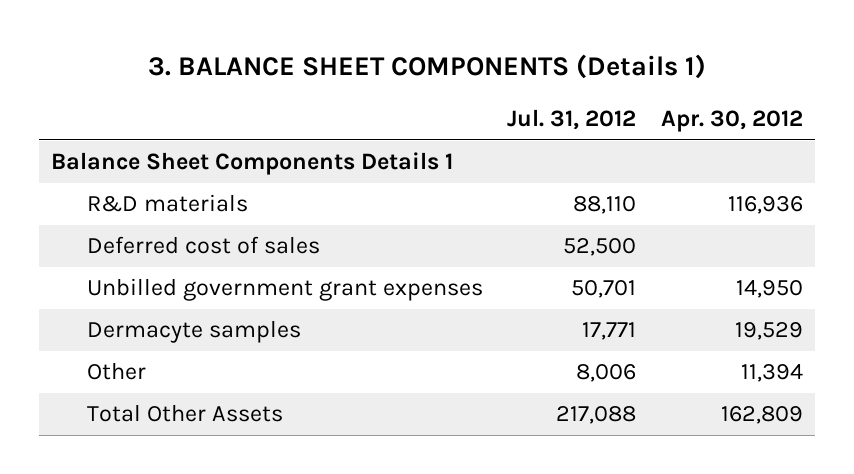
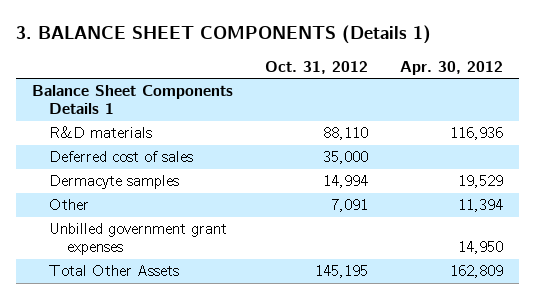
- | Jul. 31, 2012 | Apr. 30, 2012
+ | Oct. 31, 2012 | Apr. 30, 2012
moved down: Unbilled government grant expenses | | 14,950

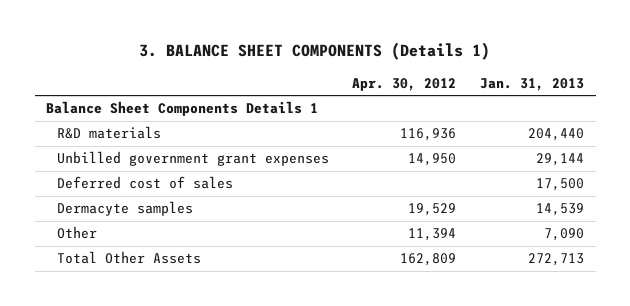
- | Oct. 31, 2012 | Apr. 30, 2012
+ | Apr. 30, 2012 | Jan. 31, 2013
moved up: Unbilled government grant expenses | 14,950 | 29,144

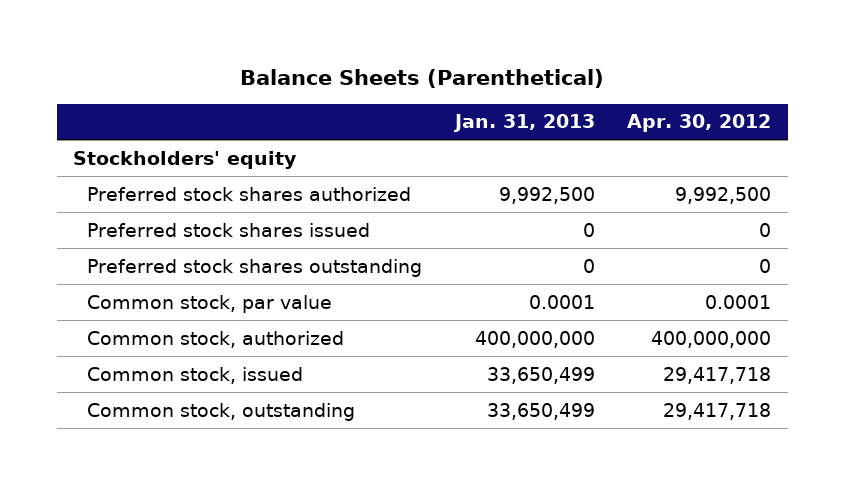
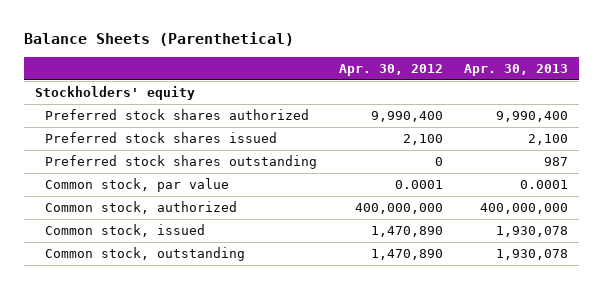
- | Jan. 31, 2013 | Apr. 30, 2012
+ | Apr. 30, 2012 | Apr. 30, 2013
- Preferred stock shares authorized | 9,992,500 | 9,992,500
- Preferred stock shares issued | 0 | 0
+ Preferred stock shares authorized | 9,990,400 | 9,990,400
+ Preferred stock shares issued | 2,100 | 2,100
- Common stock, issued | 33,650,499 | 29,417,718
- Common stock, outstanding | 33,650,499 | 29,417,718
+ Common stock, issued | 1,470,890 | 1,930,078
+ Common stock, outstanding | 1,470,890 | 1,930,078

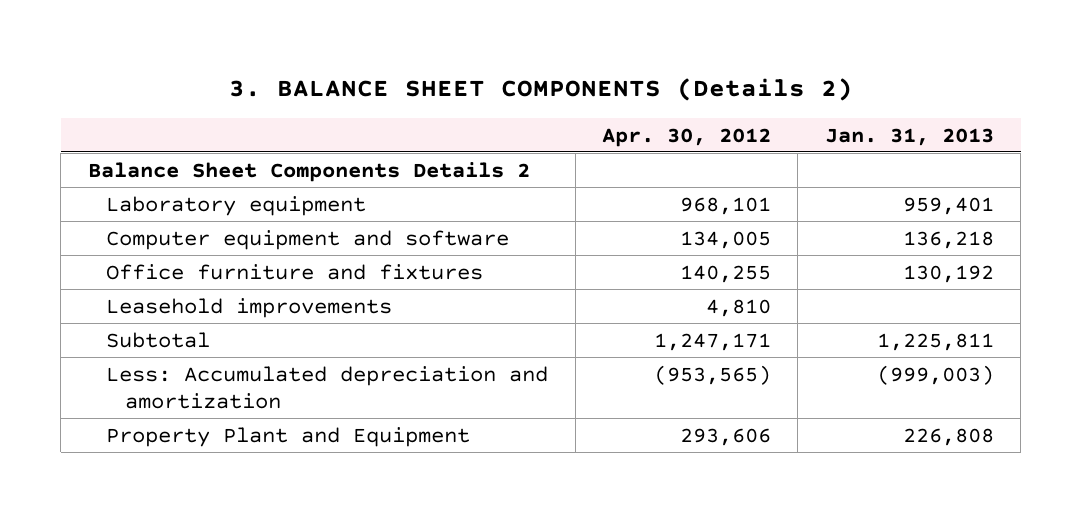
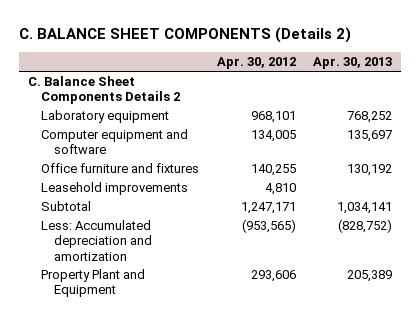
- 3. BALANCE SHEET COMPONENTS (Details 2)
+ C. BALANCE SHEET COMPONENTS (Details 2)
- | Apr. 30, 2012 | Jan. 31, 2013
+ | Apr. 30, 2012 | Apr. 30, 2013
- Balance Sheet Components Details 2
+ C. Balance Sheet Components Details 2

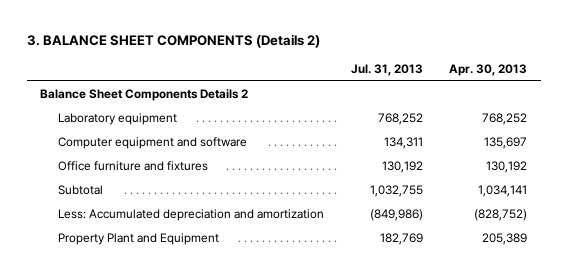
- C. BALANCE SHEET COMPONENTS (Details 2)
+ 3. BALANCE SHEET COMPONENTS (Details 2)
- | Apr. 30, 2012 | Apr. 30, 2013
+ | Jul. 31, 2013 | Apr. 30, 2013
- C. Balance Sheet Components Details 2
+ Balance Sheet Components Details 2
- Leasehold improvements | 4,810 |

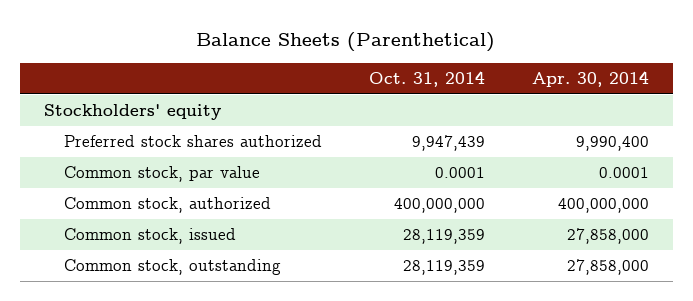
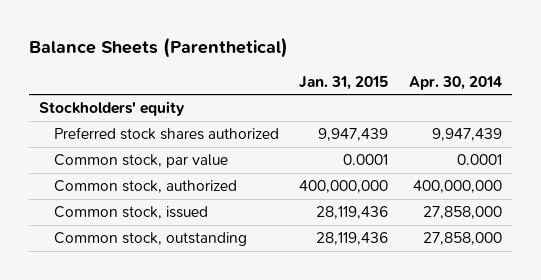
- | Oct. 31, 2014 | Apr. 30, 2014
+ | Jan. 31, 2015 | Apr. 30, 2014
- Preferred stock shares authorized | 9,947,439 | 9,990,400
+ Preferred stock shares authorized | 9,947,439 | 9,947,439

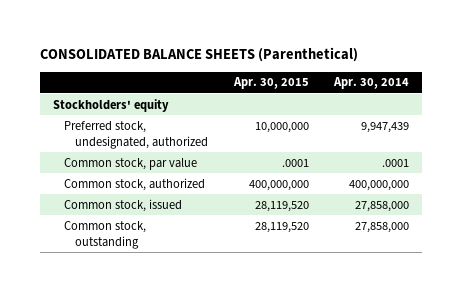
- Balance Sheets (Parenthetical)
+ CONSOLIDATED BALANCE SHEETS (Parenthetical)
- | Jan. 31, 2015 | Apr. 30, 2014
+ | Apr. 30, 2015 | Apr. 30, 2014
- Preferred stock shares authorized | 9,947,439 | 9,947,439
- Common stock, par value | 0.0001 | 0.0001
+ Preferred stock, undesignated, authorized | 10,000,000 | 9,947,439
+ Common stock, par value | .0001 | .0001

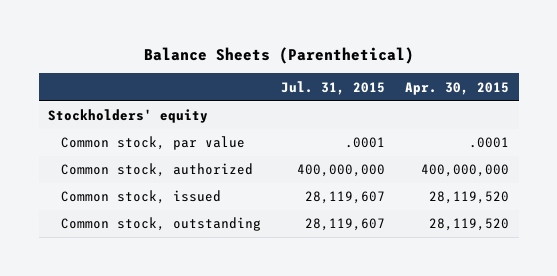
- CONSOLIDATED BALANCE SHEETS (Parenthetical)
+ Balance Sheets (Parenthetical)
- | Apr. 30, 2015 | Apr. 30, 2014
+ | Jul. 31, 2015 | Apr. 30, 2015
- Preferred stock, undesignated, authorized | 10,000,000 | 9,947,439

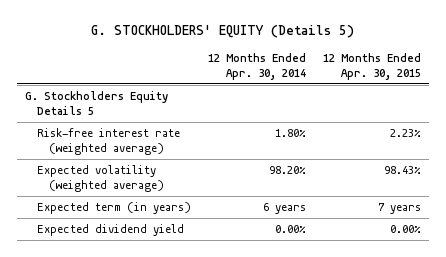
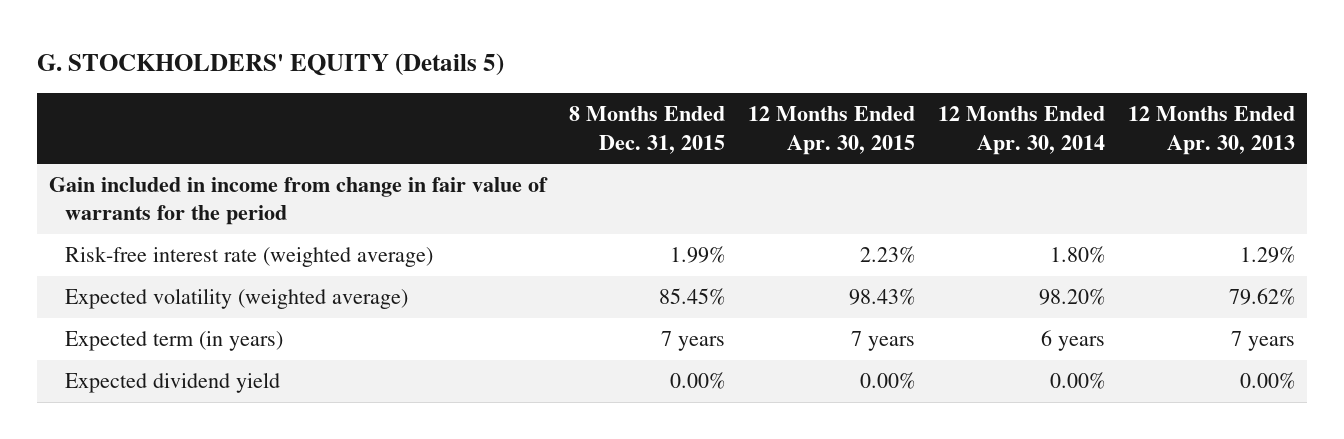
- | 12 Months Ended Apr. 30, 2014 | 12 Months Ended Apr. 30, 2015
+ | 8 Months Ended Dec. 31, 2015 | 12 Months Ended Apr. 30, 2015 | 12 Months Ended Apr. 30, 2014 | 12 Months Ended Apr. 30, 2013
- G. Stockholders Equity Details 5
+ Gain included in income from change in fair value of warrants for the period

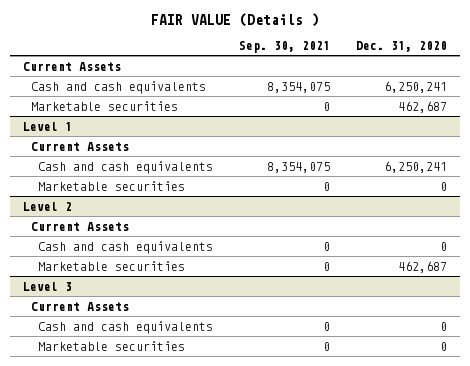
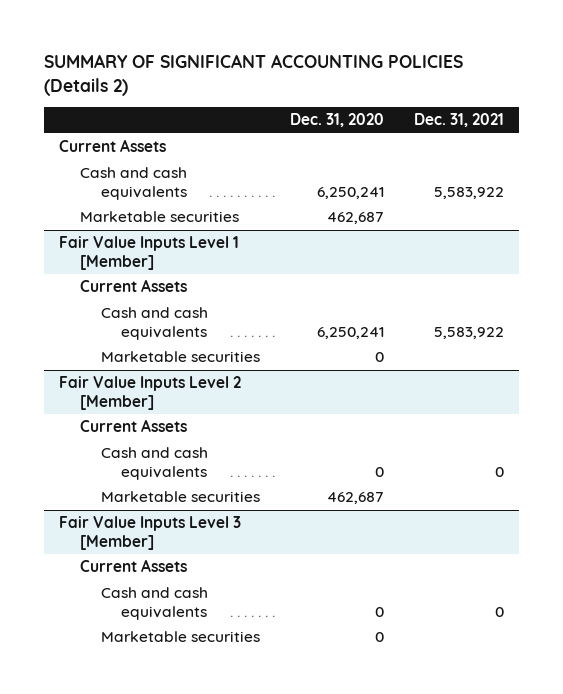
- FAIR VALUE (Details )
+ SUMMARY OF SIGNIFICANT ACCOUNTING POLICIES (Details 2)
- | Sep. 30, 2021 | Dec. 31, 2020
+ | Dec. 31, 2020 | Dec. 31, 2021
- Level 1
+ Fair Value Inputs Level 1 [Member]
- Level 2
+ Fair Value Inputs Level 2 [Member]
- Level 3
+ Fair Value Inputs Level 3 [Member]

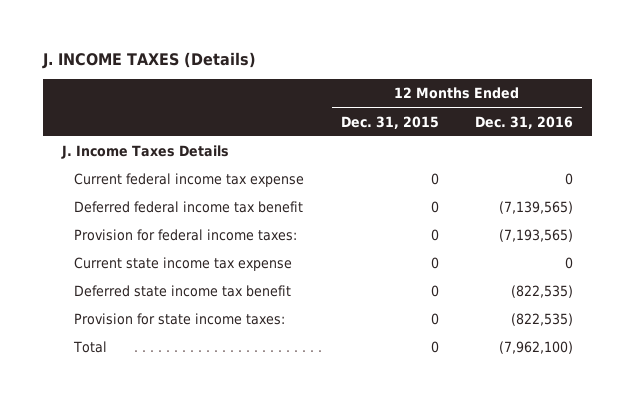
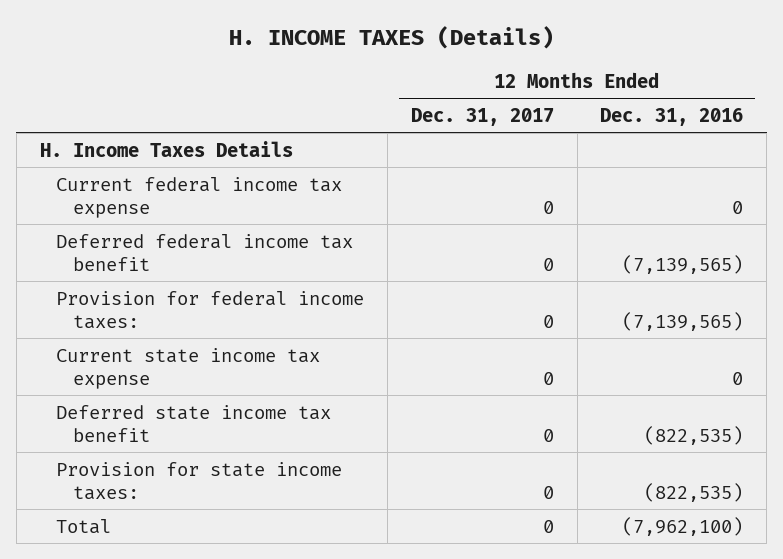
- J. INCOME TAXES (Details)
+ H. INCOME TAXES (Details)
- | 12 Months Ended Dec. 31, 2015 | 12 Months Ended Dec. 31, 2016
+ | 12 Months Ended Dec. 31, 2017 | 12 Months Ended Dec. 31, 2016
- J. Income Taxes Details
+ H. Income Taxes Details
- Provision for federal income taxes: | 0 | (7,193,565)
+ Provision for federal income taxes: | 0 | (7,139,565)

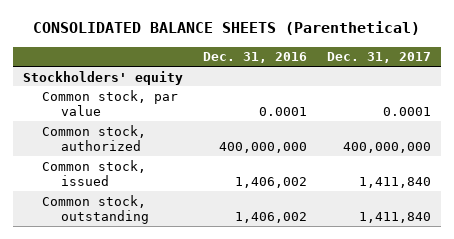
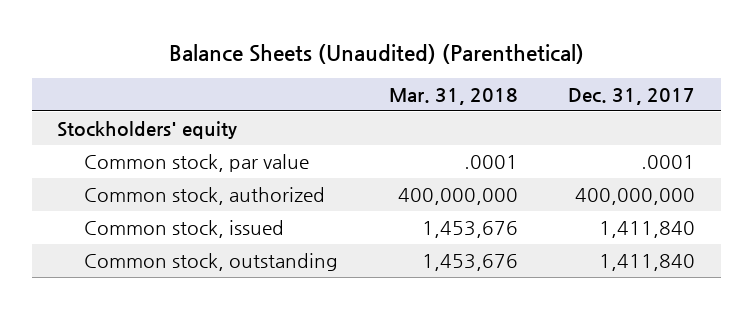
- CONSOLIDATED BALANCE SHEETS (Parenthetical)
+ Balance Sheets (Unaudited) (Parenthetical)
- | Dec. 31, 2016 | Dec. 31, 2017
+ | Mar. 31, 2018 | Dec. 31, 2017
- Common stock, par value | 0.0001 | 0.0001
+ Common stock, par value | .0001 | .0001

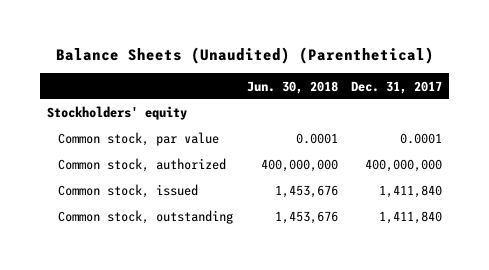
- | Mar. 31, 2018 | Dec. 31, 2017
+ | Jun. 30, 2018 | Dec. 31, 2017
- Common stock, par value | .0001 | .0001
+ Common stock, par value | 0.0001 | 0.0001

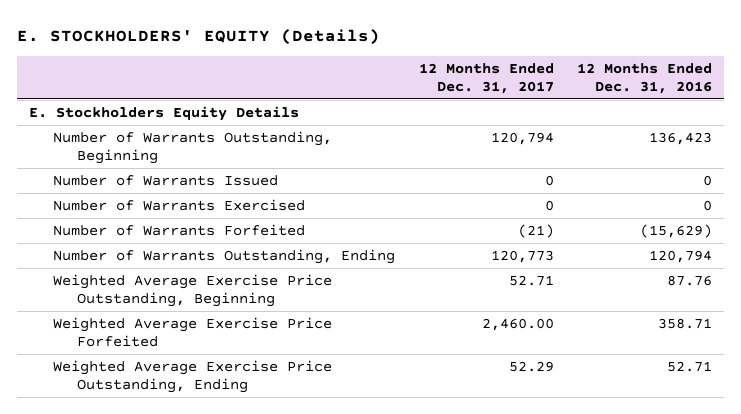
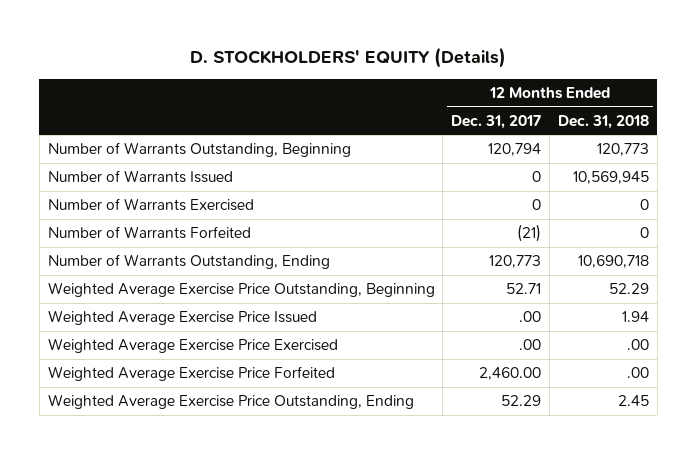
- E. STOCKHOLDERS' EQUITY (Details)
+ D. STOCKHOLDERS' EQUITY (Details)
- | 12 Months Ended Dec. 31, 2017 | 12 Months Ended Dec. 31, 2016
+ | 12 Months Ended Dec. 31, 2017 | 12 Months Ended Dec. 31, 2018
- E. Stockholders Equity Details
+ Weighted Average Exercise Price Issued | .00 | 1.94
+ Weighted Average Exercise Price Exercised | .00 | .00

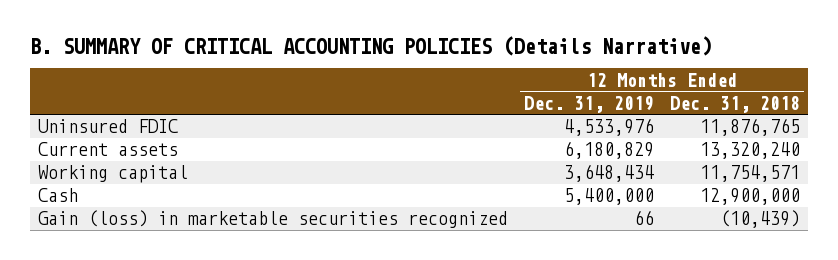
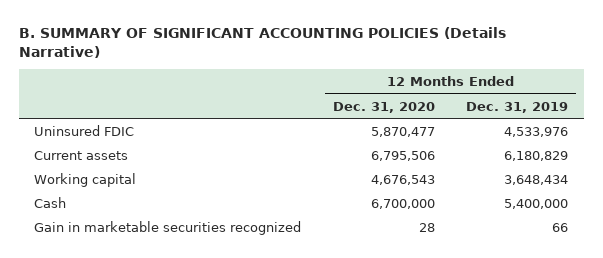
- B. SUMMARY OF CRITICAL ACCOUNTING POLICIES (Details Narrative)
+ B. SUMMARY OF SIGNIFICANT ACCOUNTING POLICIES (Details Narrative)
- | 12 Months Ended Dec. 31, 2019 | 12 Months Ended Dec. 31, 2018
+ | 12 Months Ended Dec. 31, 2020 | 12 Months Ended Dec. 31, 2019
- Gain (loss) in marketable securities recognized | 66 | (10,439)
+ Gain in marketable securities recognized | 28 | 66

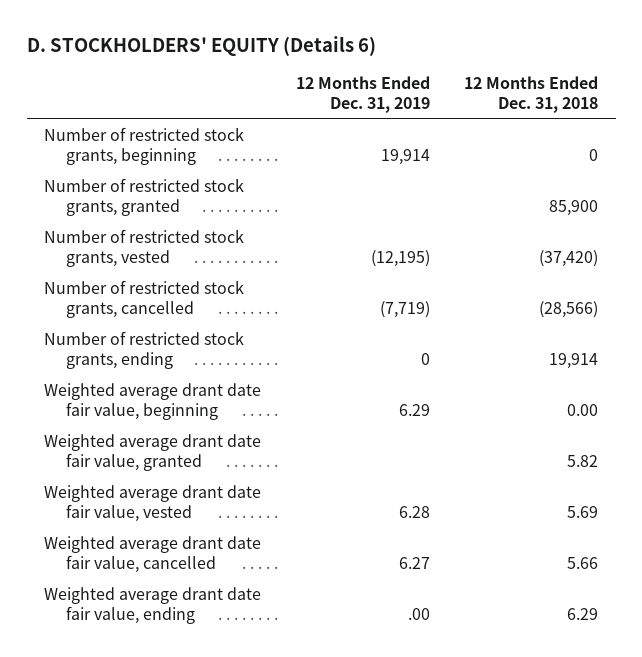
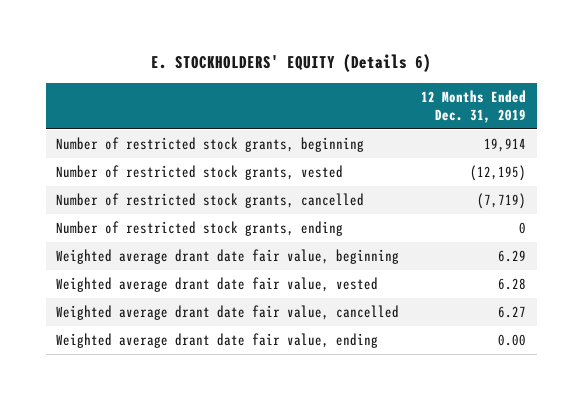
- D. STOCKHOLDERS' EQUITY (Details 6)
+ E. STOCKHOLDERS' EQUITY (Details 6)
- | 12 Months Ended Dec. 31, 2019 | 12 Months Ended Dec. 31, 2018
+ | 12 Months Ended Dec. 31, 2019
- Number of restricted stock grants, granted | | 85,900
- Weighted average drant date fair value, granted | | 5.82
- Weighted average drant date fair value, ending | .00 | 6.29
+ Weighted average drant date fair value, ending | 0.00

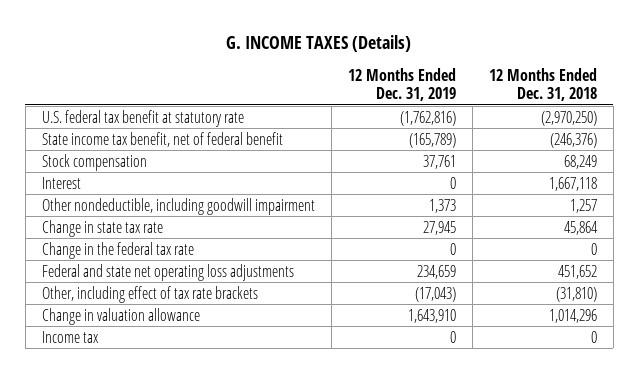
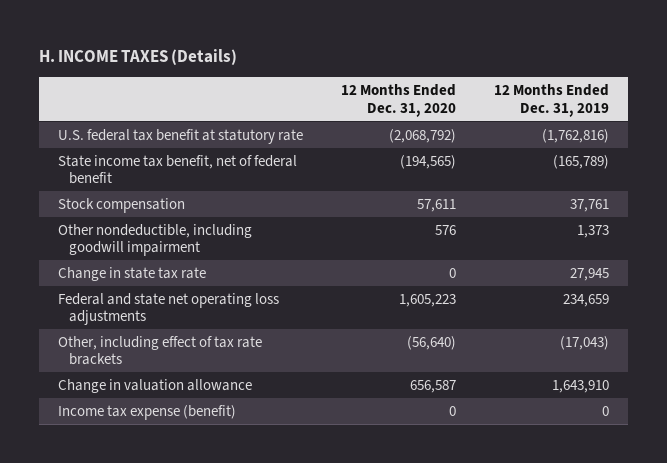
- G. INCOME TAXES (Details)
+ H. INCOME TAXES (Details)
- | 12 Months Ended Dec. 31, 2019 | 12 Months Ended Dec. 31, 2018
+ | 12 Months Ended Dec. 31, 2020 | 12 Months Ended Dec. 31, 2019
- Interest | 0 | 1,667,118
- Change in the federal tax rate | 0 | 0
- Income tax | 0 | 0
+ Income tax expense (benefit) | 0 | 0

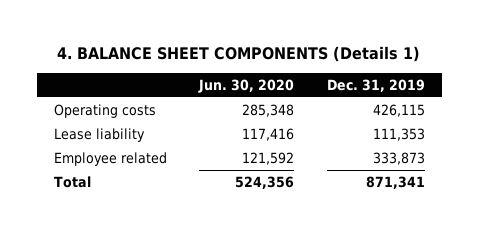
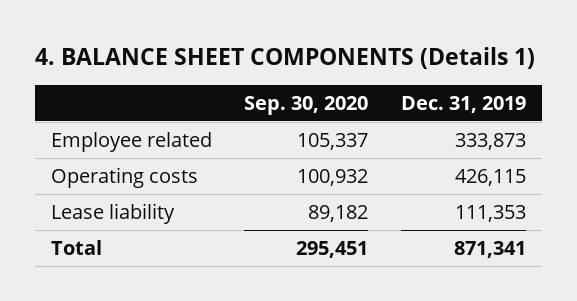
- | Jun. 30, 2020 | Dec. 31, 2019
+ | Sep. 30, 2020 | Dec. 31, 2019
moved up: Employee related | 105,337 | 333,873

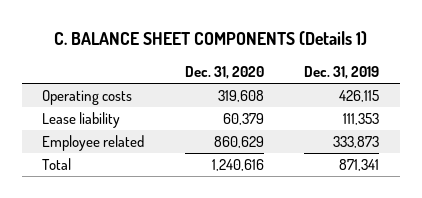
- 4. BALANCE SHEET COMPONENTS (Details 1)
+ C. BALANCE SHEET COMPONENTS (Details 1)
- | Sep. 30, 2020 | Dec. 31, 2019
+ | Dec. 31, 2020 | Dec. 31, 2019
moved down: Employee related | 860,629 | 333,873

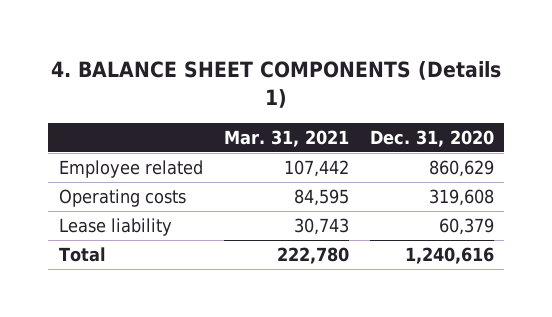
- C. BALANCE SHEET COMPONENTS (Details 1)
+ 4. BALANCE SHEET COMPONENTS (Details 1)
- | Dec. 31, 2020 | Dec. 31, 2019
+ | Mar. 31, 2021 | Dec. 31, 2020
moved up: Employee related | 107,442 | 860,629

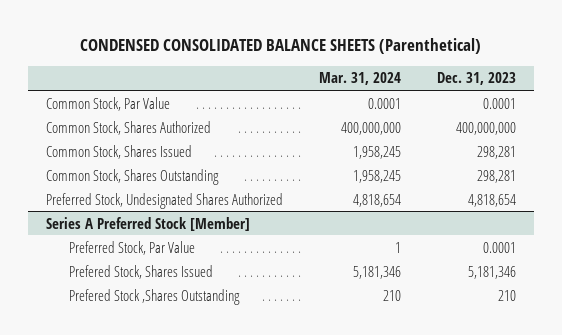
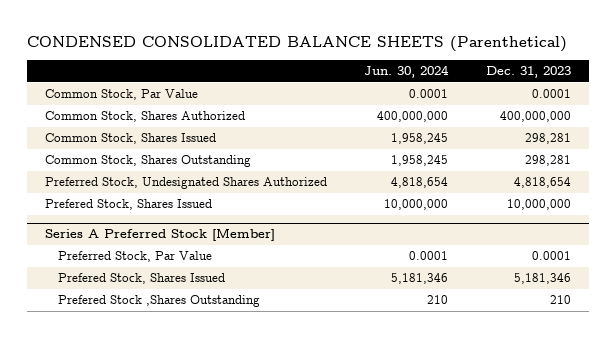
- | Mar. 31, 2024 | Dec. 31, 2023
+ | Jun. 30, 2024 | Dec. 31, 2023
+ Prefered Stock, Shares Issued | 10,000,000 | 10,000,000

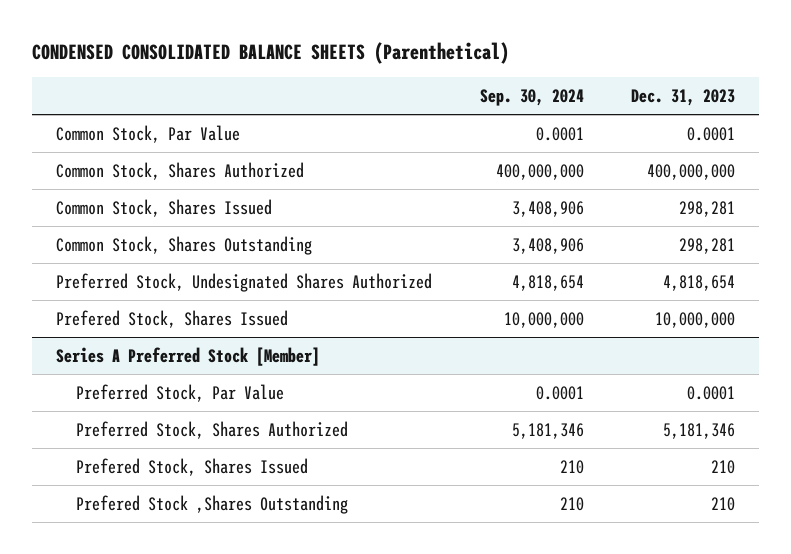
- | Jun. 30, 2024 | Dec. 31, 2023
+ | Sep. 30, 2024 | Dec. 31, 2023
@ Series A Preferred Stock [Member]
- Prefered Stock, Shares Issued | 5,181,346 | 5,181,346
+ Preferred Stock, Shares Authorized | 5,181,346 | 5,181,346
+ Prefered Stock, Shares Issued | 210 | 210

